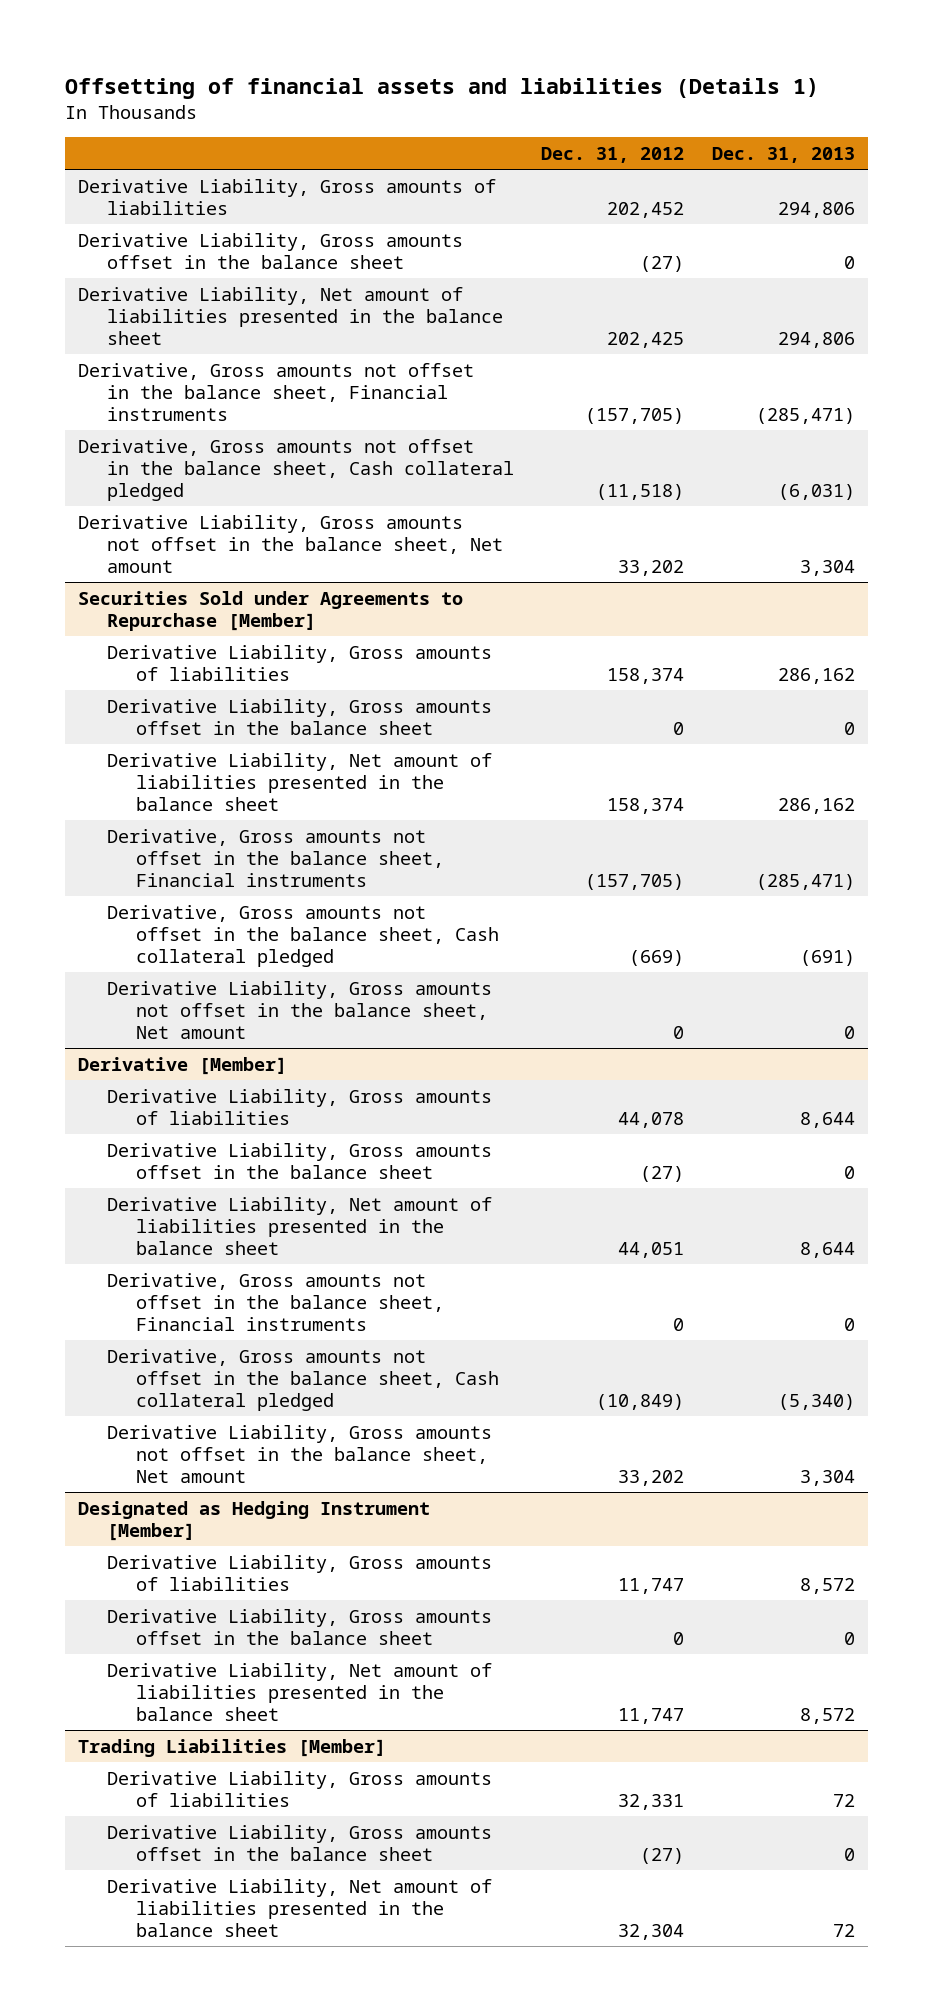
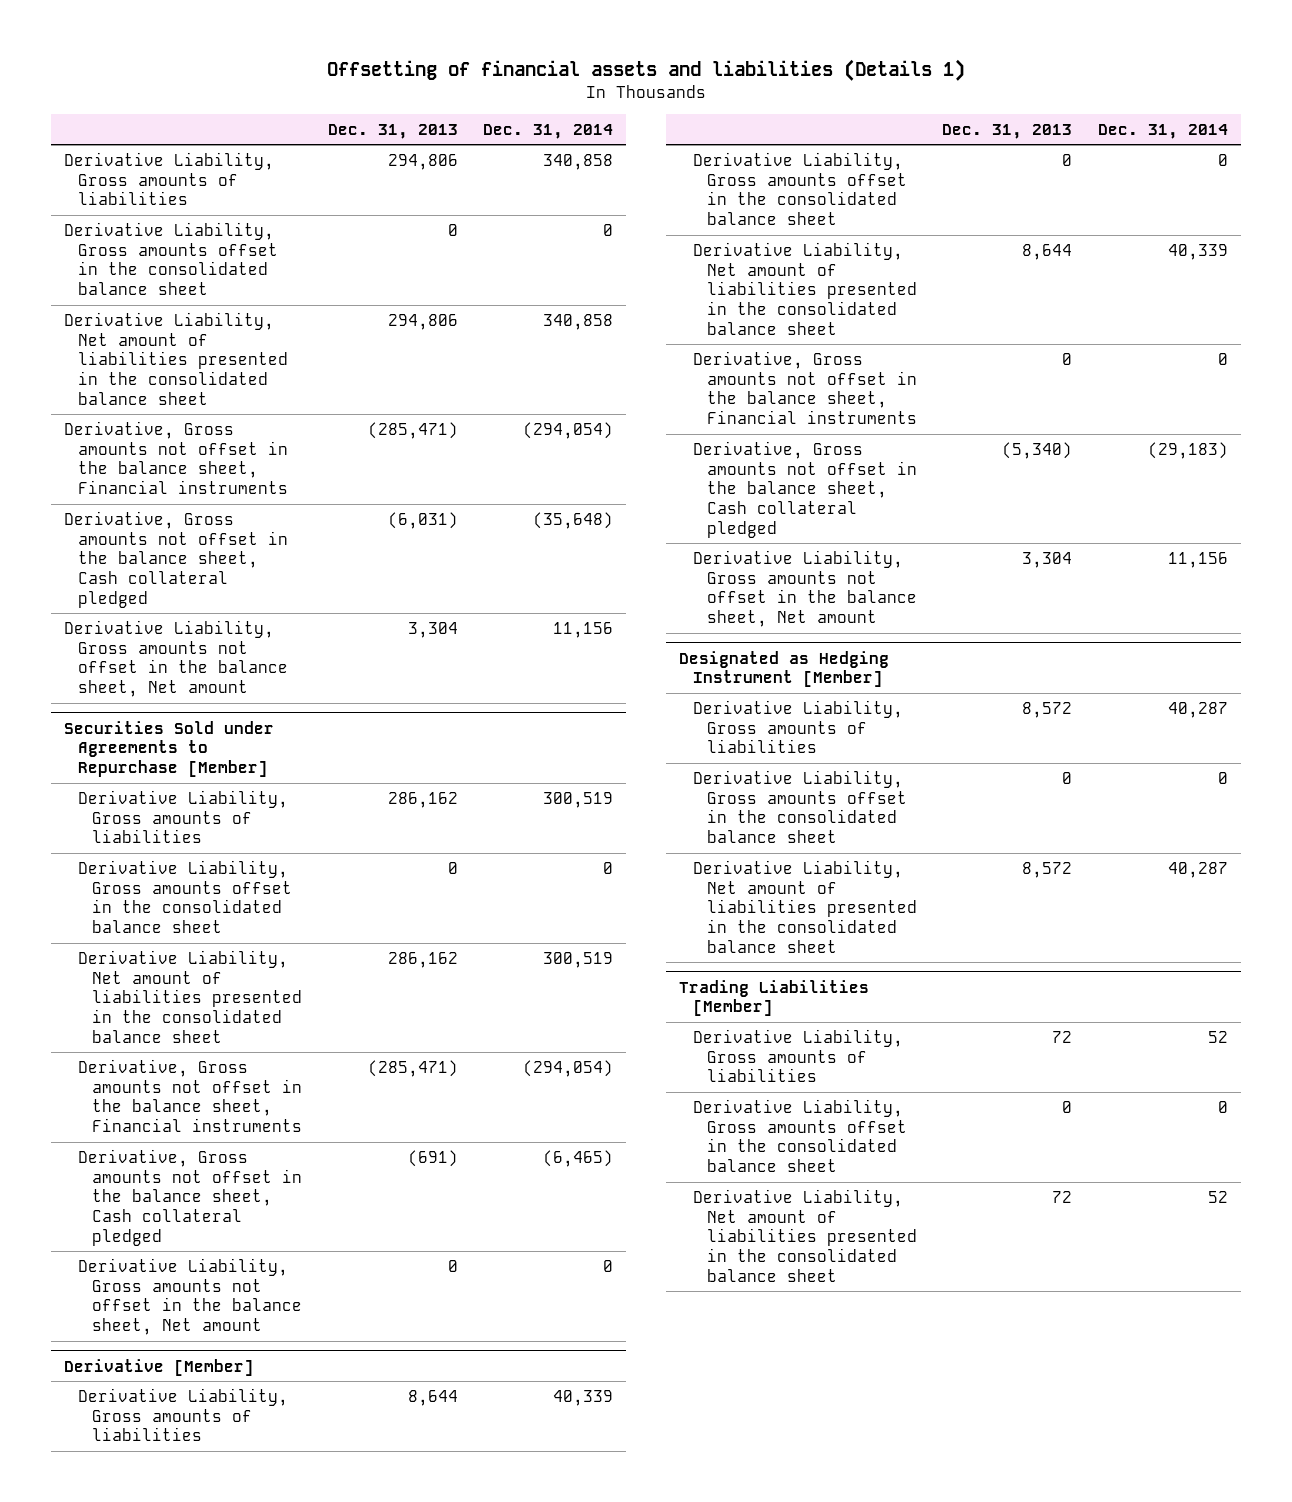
- | Dec. 31, 2012 | Dec. 31, 2013
+ | Dec. 31, 2013 | Dec. 31, 2014
- Derivative Liability, Gross amounts offset in the balance sheet | (27) | 0
- Derivative Liability, Net amount of liabilities presented in the balance sheet | 202,425 | 294,806
+ Derivative Liability, Gross amounts offset in the consolidated balance sheet | 0 | 0
+ Derivative Liability, Net amount of liabilities presented in the consolidated balance sheet | 294,806 | 340,858
@ Securities Sold under Agreements to Repurchase [Member]
- Derivative Liability, Gross amounts offset in the balance sheet | 0 | 0
- Derivative Liability, Net amount of liabilities presented in the balance sheet | 158,374 | 286,162
+ Derivative Liability, Gross amounts offset in the consolidated balance sheet | 0 | 0
+ Derivative Liability, Net amount of liabilities presented in the consolidated balance sheet | 286,162 | 300,519
@ Derivative [Member]
- Derivative Liability, Gross amounts offset in the balance sheet | (27) | 0
- Derivative Liability, Net amount of liabilities presented in the balance sheet | 44,051 | 8,644
+ Derivative Liability, Gross amounts offset in the consolidated balance sheet | 0 | 0
+ Derivative Liability, Net amount of liabilities presented in the consolidated balance sheet | 8,644 | 40,339
@ Designated as Hedging Instrument [Member]
- Derivative Liability, Gross amounts offset in the balance sheet | 0 | 0
- Derivative Liability, Net amount of liabilities presented in the balance sheet | 11,747 | 8,572
+ Derivative Liability, Gross amounts offset in the consolidated balance sheet | 0 | 0
+ Derivative Liability, Net amount of liabilities presented in the consolidated balance sheet | 8,572 | 40,287
@ Trading Liabilities [Member]
- Derivative Liability, Gross amounts offset in the balance sheet | (27) | 0
- Derivative Liability, Net amount of liabilities presented in the balance sheet | 32,304 | 72
+ Derivative Liability, Gross amounts offset in the consolidated balance sheet | 0 | 0
+ Derivative Liability, Net amount of liabilities presented in the consolidated balance sheet | 72 | 52

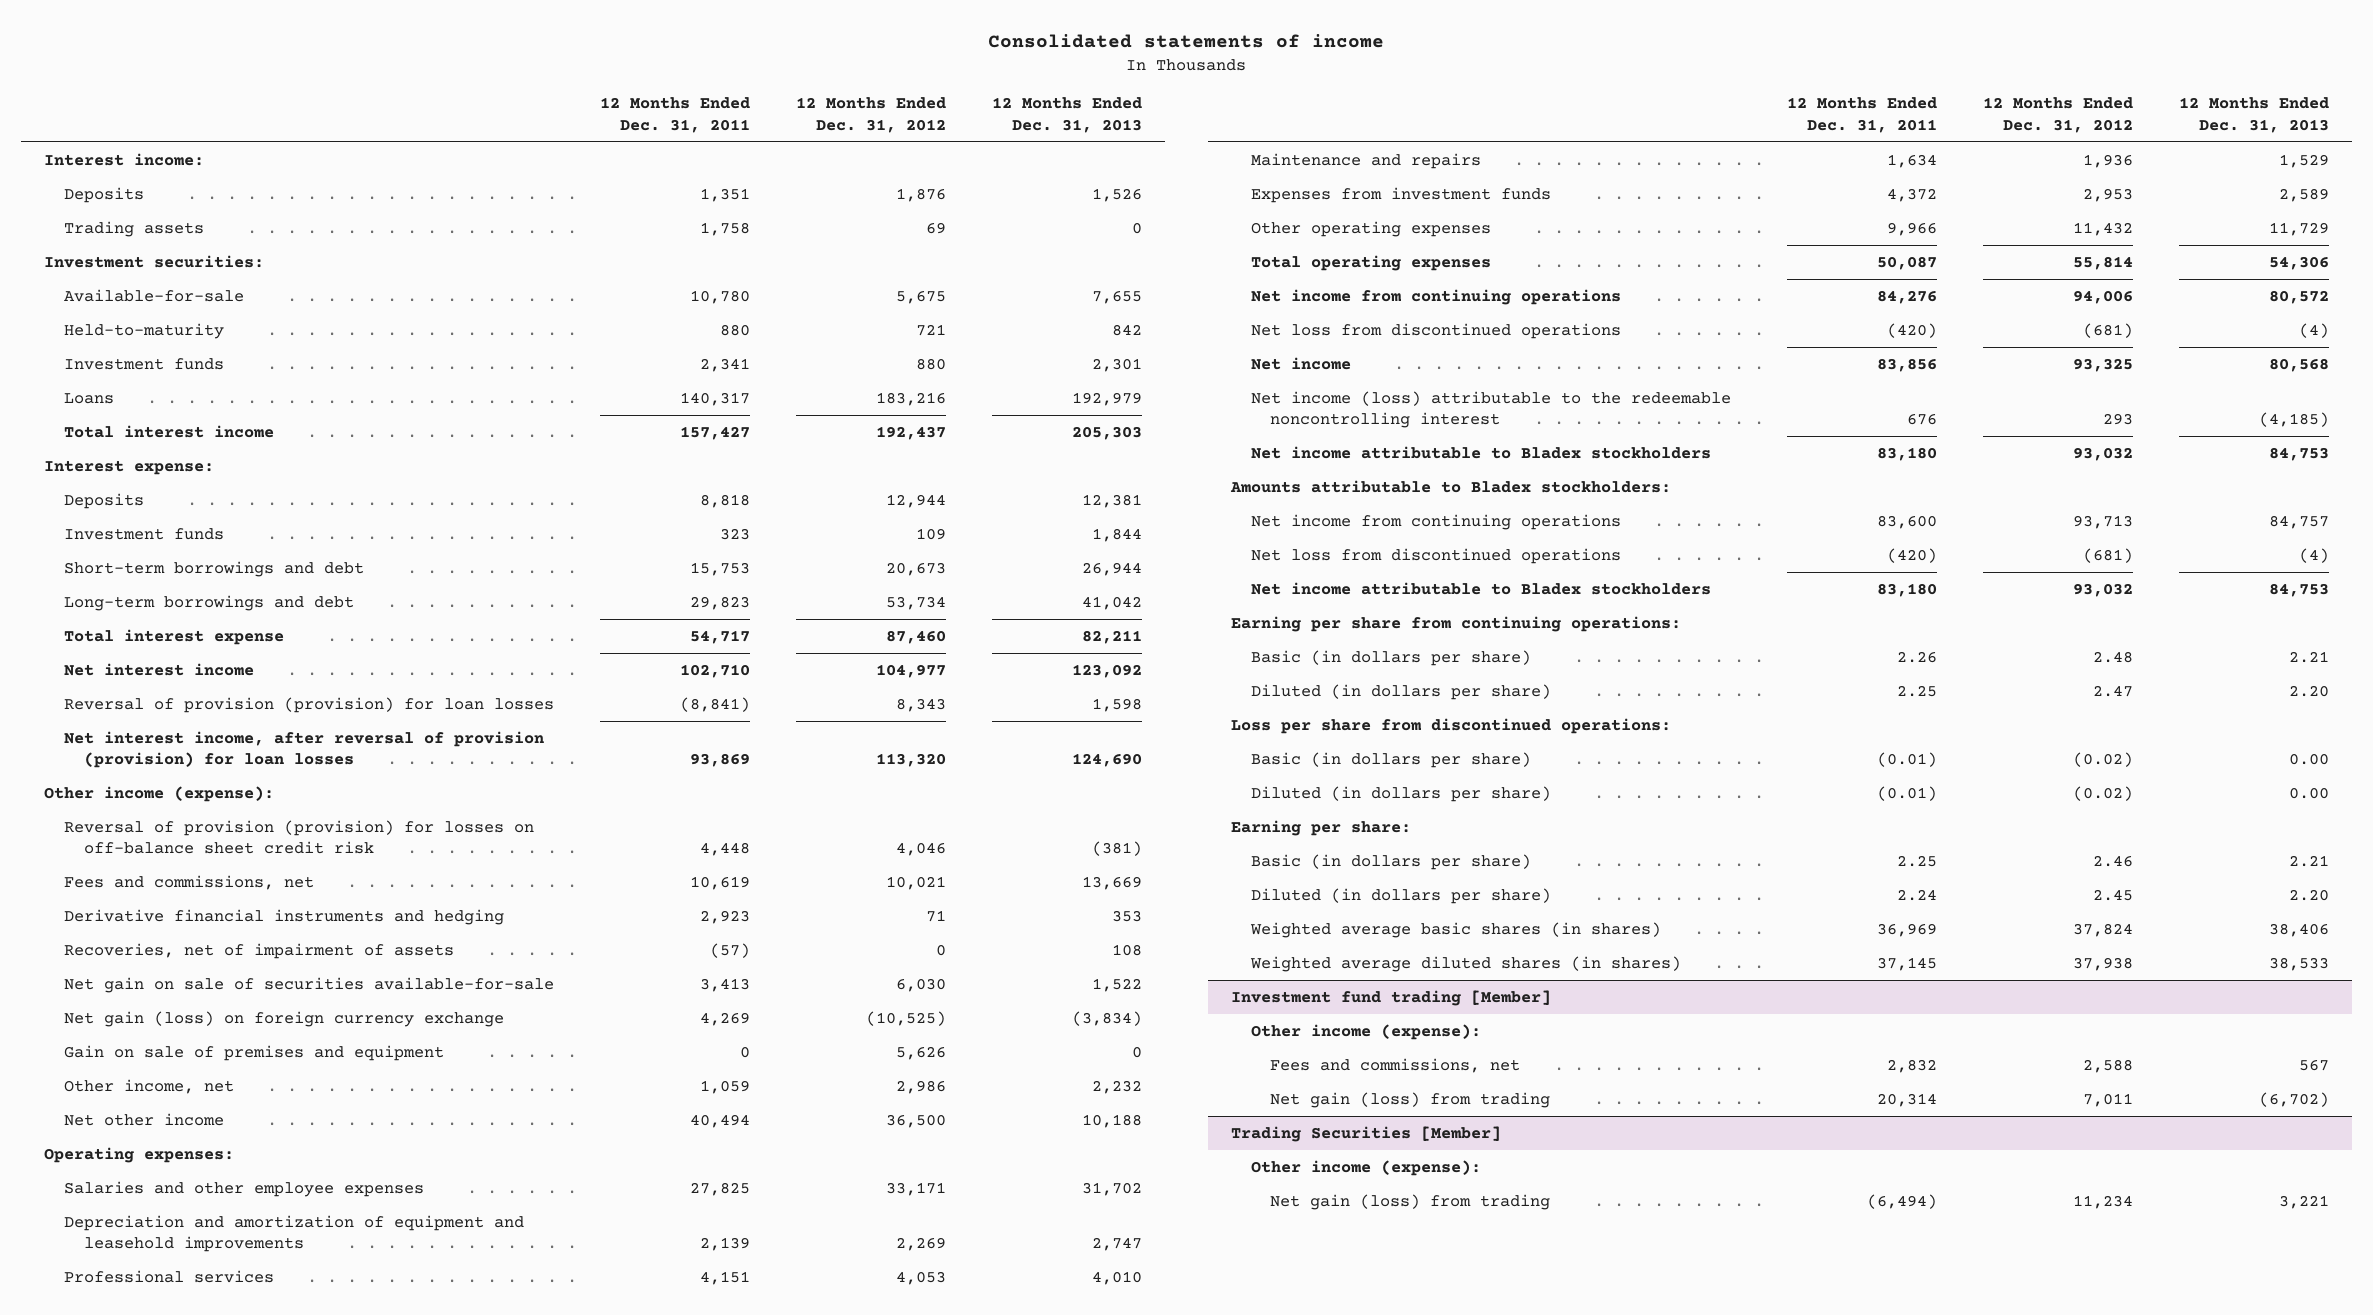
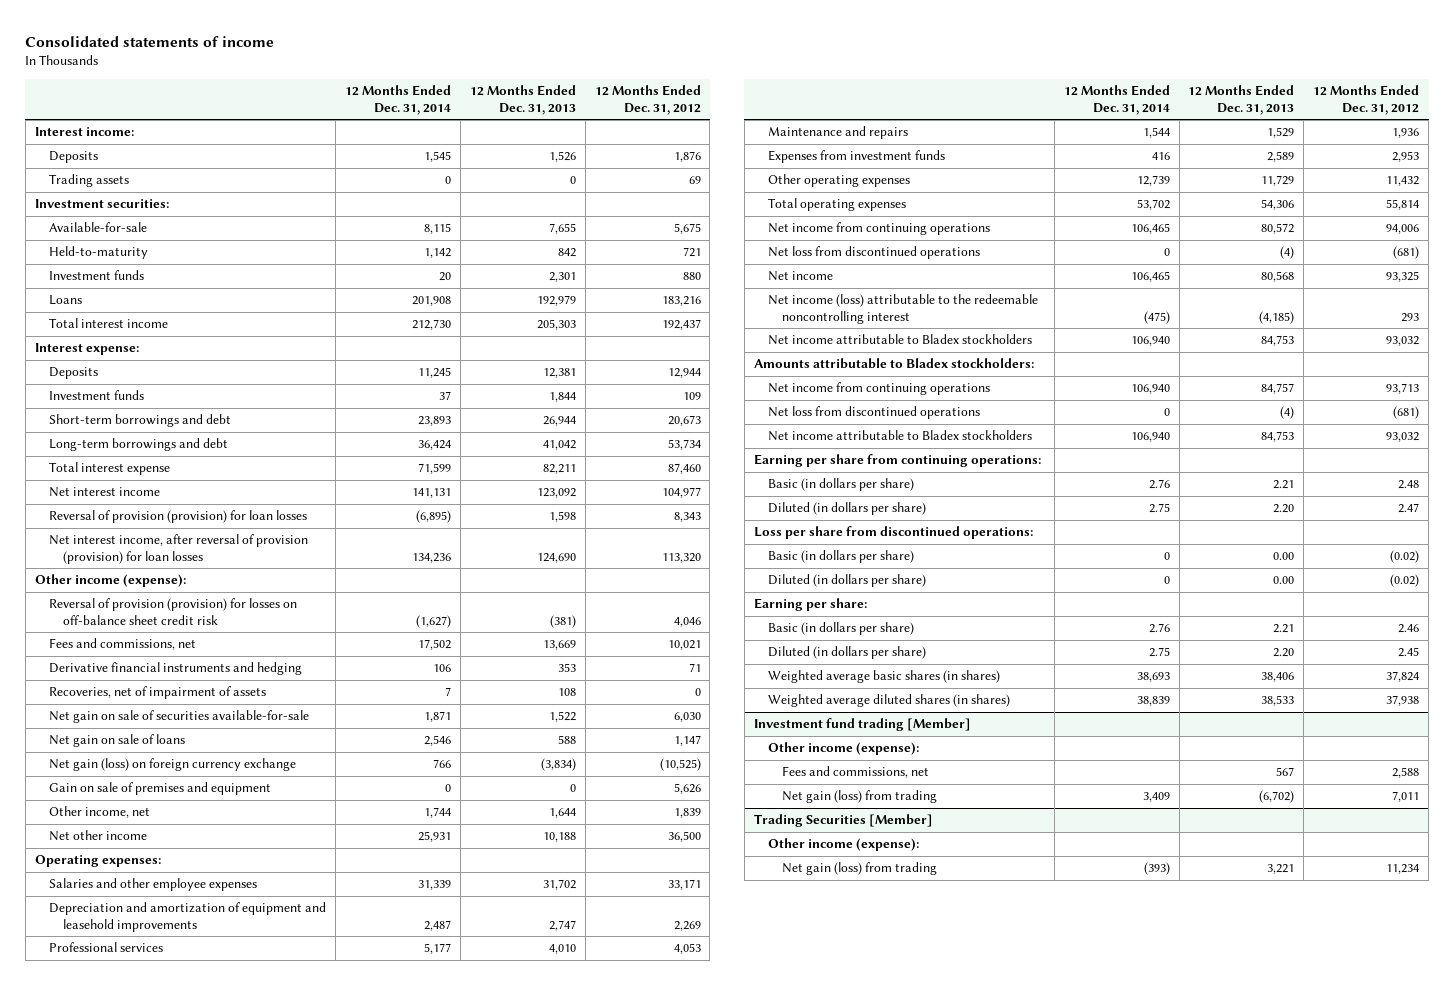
- | 12 Months Ended Dec. 31, 2011 | 12 Months Ended Dec. 31, 2012 | 12 Months Ended Dec. 31, 2013
+ | 12 Months Ended Dec. 31, 2014 | 12 Months Ended Dec. 31, 2013 | 12 Months Ended Dec. 31, 2012
+ Net gain on sale of loans | 2,546 | 588 | 1,147
- Other income, net | 1,059 | 2,986 | 2,232
+ Other income, net | 1,744 | 1,644 | 1,839

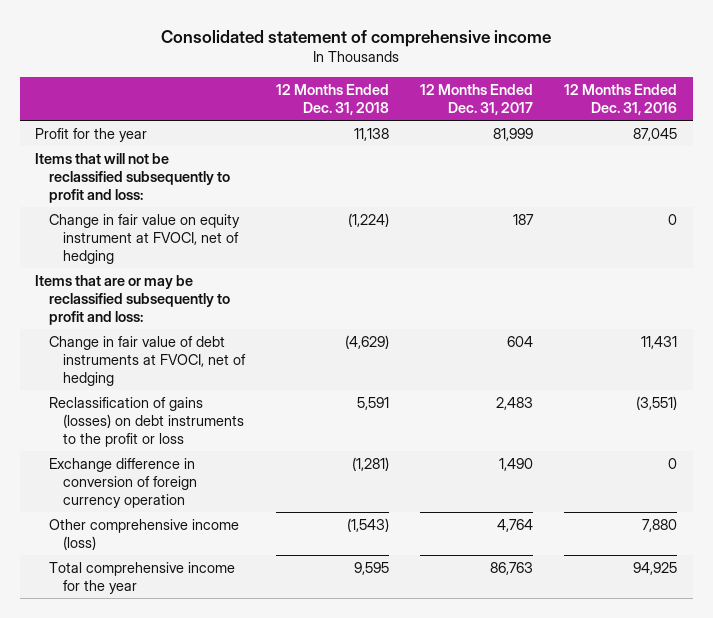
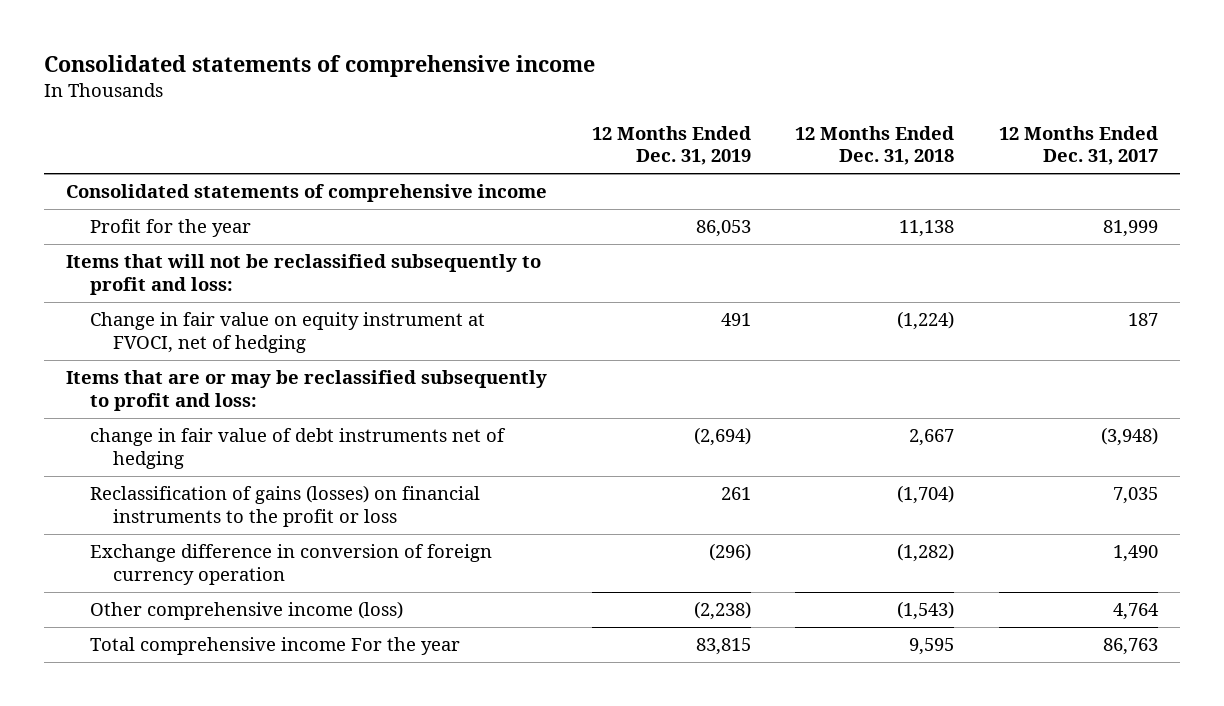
- Consolidated statement of comprehensive income
+ Consolidated statements of comprehensive income
- | 12 Months Ended Dec. 31, 2018 | 12 Months Ended Dec. 31, 2017 | 12 Months Ended Dec. 31, 2016
+ | 12 Months Ended Dec. 31, 2019 | 12 Months Ended Dec. 31, 2018 | 12 Months Ended Dec. 31, 2017
+ Consolidated statements of comprehensive income
- Change in fair value of debt instruments at FVOCI, net of hedging | (4,629) | 604 | 11,431
- Reclassification of gains (losses) on debt instruments to the profit or loss | 5,591 | 2,483 | (3,551)
- Exchange difference in conversion of foreign currency operation | (1,281) | 1,490 | 0
+ change in fair value of debt instruments net of hedging | (2,694) | 2,667 | (3,948)
+ Reclassification of gains (losses) on financial instruments to the profit or loss | 261 | (1,704) | 7,035
+ Exchange difference in conversion of foreign currency operation | (296) | (1,282) | 1,490
- Total comprehensive income for the year | 9,595 | 86,763 | 94,925
+ Total comprehensive income For the year | 83,815 | 9,595 | 86,763

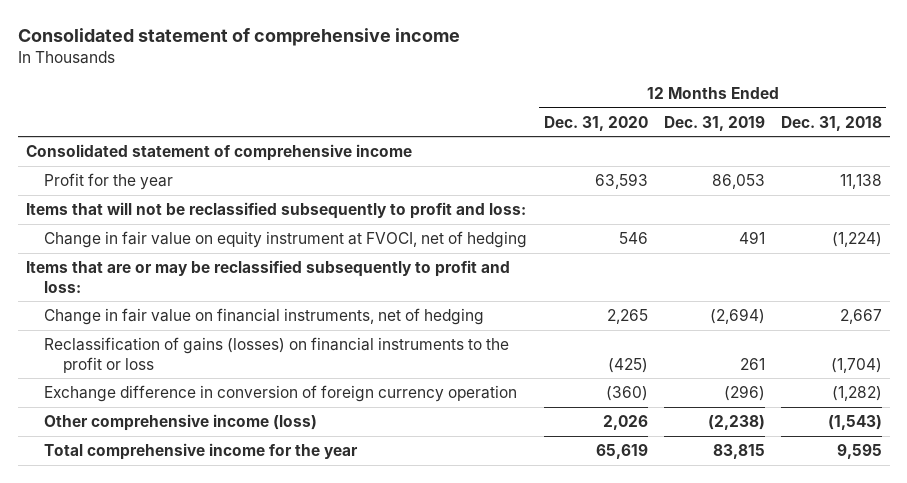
- Consolidated statements of comprehensive income
+ Consolidated statement of comprehensive income
- | 12 Months Ended Dec. 31, 2019 | 12 Months Ended Dec. 31, 2018 | 12 Months Ended Dec. 31, 2017
+ | 12 Months Ended Dec. 31, 2020 | 12 Months Ended Dec. 31, 2019 | 12 Months Ended Dec. 31, 2018
- Consolidated statements of comprehensive income
+ Consolidated statement of comprehensive income
- change in fair value of debt instruments net of hedging | (2,694) | 2,667 | (3,948)
+ Change in fair value on financial instruments, net of hedging | 2,265 | (2,694) | 2,667
- Total comprehensive income For the year | 83,815 | 9,595 | 86,763
+ Total comprehensive income for the year | 65,619 | 83,815 | 9,595

